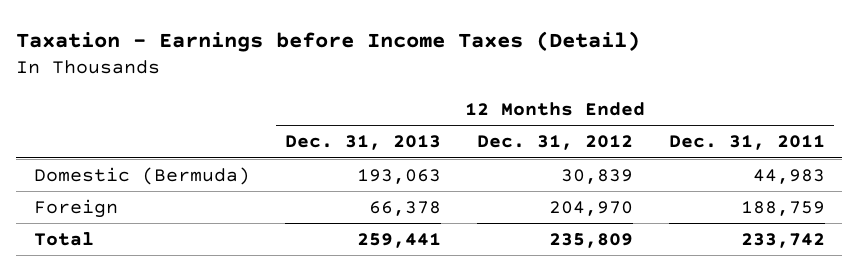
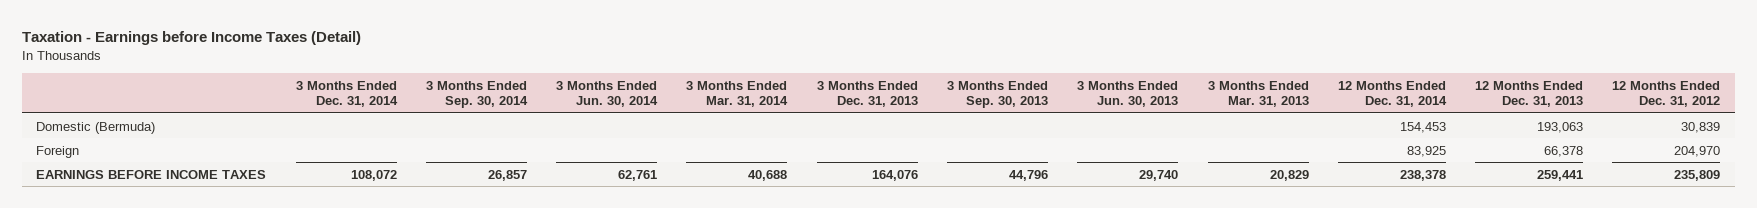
- | 12 Months Ended Dec. 31, 2013 | 12 Months Ended Dec. 31, 2012 | 12 Months Ended Dec. 31, 2011
+ | 3 Months Ended Dec. 31, 2014 | 3 Months Ended Sep. 30, 2014 | 3 Months Ended Jun. 30, 2014 | 3 Months Ended Mar. 31, 2014 | 3 Months Ended Dec. 31, 2013 | 3 Months Ended Sep. 30, 2013 | 3 Months Ended Jun. 30, 2013 | 3 Months Ended Mar. 31, 2013 | 12 Months Ended Dec. 31, 2014 | 12 Months Ended Dec. 31, 2013 | 12 Months Ended Dec. 31, 2012
- Total | 259,441 | 235,809 | 233,742
+ EARNINGS BEFORE INCOME TAXES | 108,072 | 26,857 | 62,761 | 40,688 | 164,076 | 44,796 | 29,740 | 20,829 | 238,378 | 259,441 | 235,809

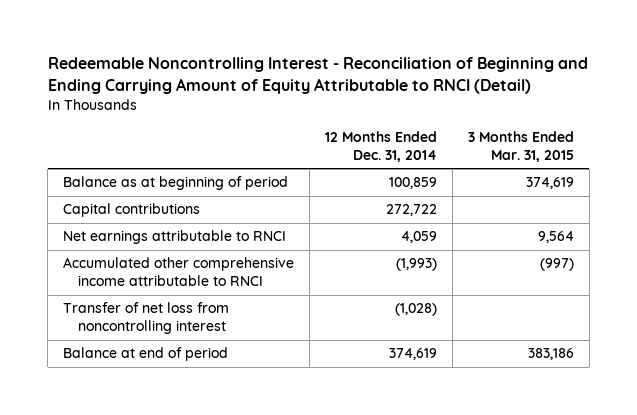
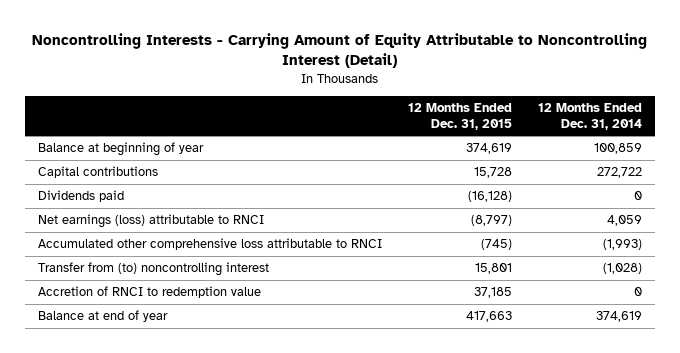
- Redeemable Noncontrolling Interest - Reconciliation of Beginning and Ending Carrying Amount of Equity Attributable to RNCI (Detail)
+ Noncontrolling Interests - Carrying Amount of Equity Attributable to Noncontrolling Interest (Detail)
- | 12 Months Ended Dec. 31, 2014 | 3 Months Ended Mar. 31, 2015
+ | 12 Months Ended Dec. 31, 2015 | 12 Months Ended Dec. 31, 2014
- Balance as at beginning of period | 100,859 | 374,619
+ Balance at beginning of year | 374,619 | 100,859
- Net earnings attributable to RNCI | 4,059 | 9,564
- Accumulated other comprehensive income attributable to RNCI | (1,993) | (997)
- Transfer of net loss from noncontrolling interest | (1,028) |
- Balance at end of period | 374,619 | 383,186
+ Dividends paid | (16,128) | 0
+ Net earnings (loss) attributable to RNCI | (8,797) | 4,059
+ Accumulated other comprehensive loss attributable to RNCI | (745) | (1,993)
+ Transfer from (to) noncontrolling interest | 15,801 | (1,028)
+ Accretion of RNCI to redemption value | 37,185 | 0
+ Balance at end of year | 417,663 | 374,619

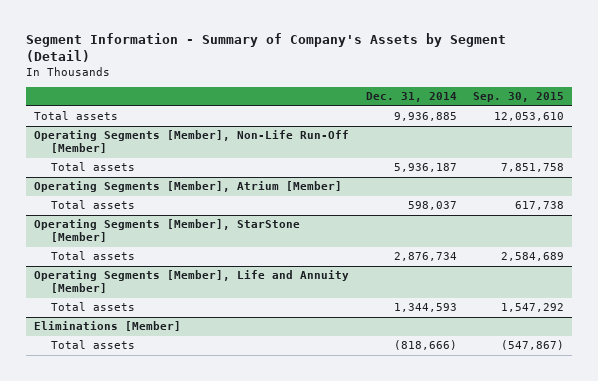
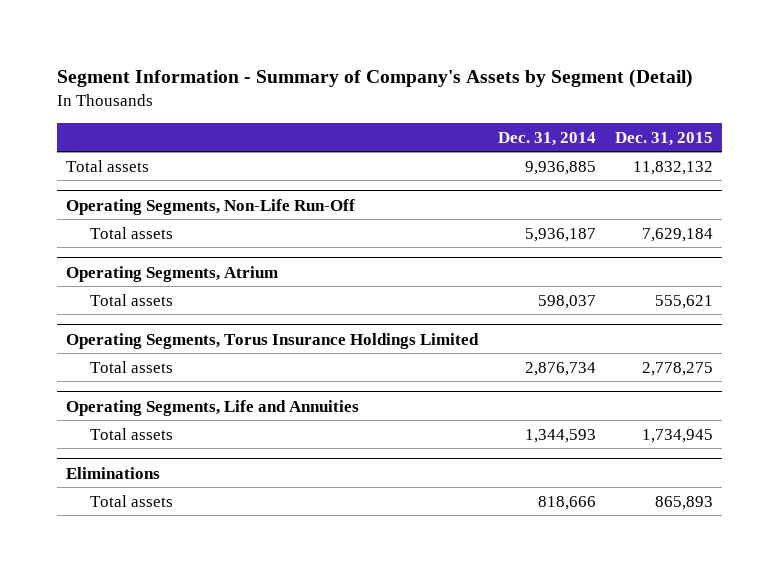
- | Dec. 31, 2014 | Sep. 30, 2015
+ | Dec. 31, 2014 | Dec. 31, 2015
- Operating Segments [Member], Non-Life Run-Off [Member]
+ Operating Segments, Non-Life Run-Off
- Operating Segments [Member], Atrium [Member]
+ Operating Segments, Atrium
- Operating Segments [Member], StarStone [Member]
+ Operating Segments, Torus Insurance Holdings Limited
- Operating Segments [Member], Life and Annuity [Member]
+ Operating Segments, Life and Annuities
- Eliminations [Member]
- Total assets | (818,666) | (547,867)
+ Eliminations
+ Total assets | 818,666 | 865,893

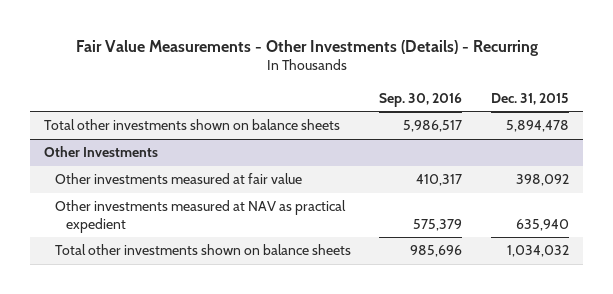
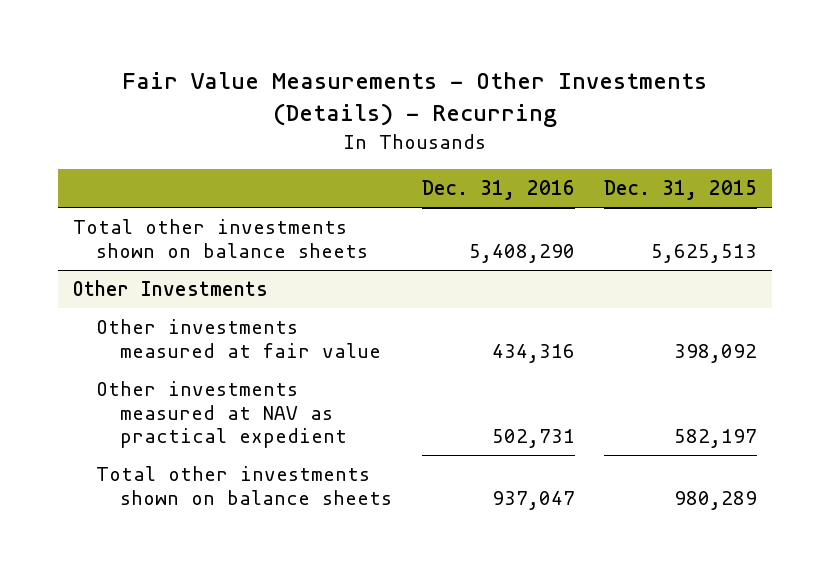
- | Sep. 30, 2016 | Dec. 31, 2015
+ | Dec. 31, 2016 | Dec. 31, 2015
- Total other investments shown on balance sheets | 5,986,517 | 5,894,478
+ Total other investments shown on balance sheets | 5,408,290 | 5,625,513
@ Other Investments
- Other investments measured at NAV as practical expedient | 575,379 | 635,940
- Total other investments shown on balance sheets | 985,696 | 1,034,032
+ Other investments measured at NAV as practical expedient | 502,731 | 582,197
+ Total other investments shown on balance sheets | 937,047 | 980,289

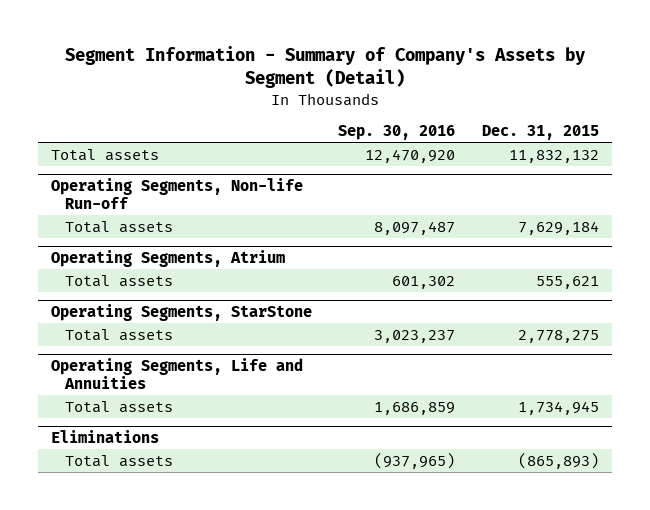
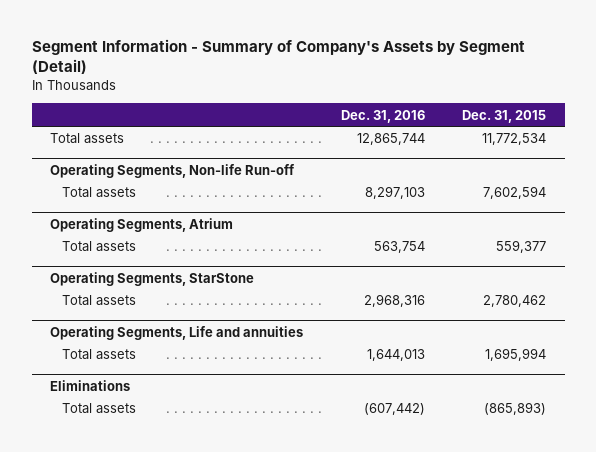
- | Sep. 30, 2016 | Dec. 31, 2015
+ | Dec. 31, 2016 | Dec. 31, 2015
- Total assets | 12,470,920 | 11,832,132
+ Total assets | 12,865,744 | 11,772,534
@ Operating Segments, Non-life Run-off
- Total assets | 8,097,487 | 7,629,184
+ Total assets | 8,297,103 | 7,602,594
@ Operating Segments, Atrium
- Total assets | 601,302 | 555,621
+ Total assets | 563,754 | 559,377
@ Operating Segments, StarStone
- Total assets | 3,023,237 | 2,778,275
- Operating Segments, Life and Annuities
- Total assets | 1,686,859 | 1,734,945
@ Operating Segments, StarStone
+ Total assets | 2,968,316 | 2,780,462
+ Operating Segments, Life and annuities
+ Total assets | 1,644,013 | 1,695,994

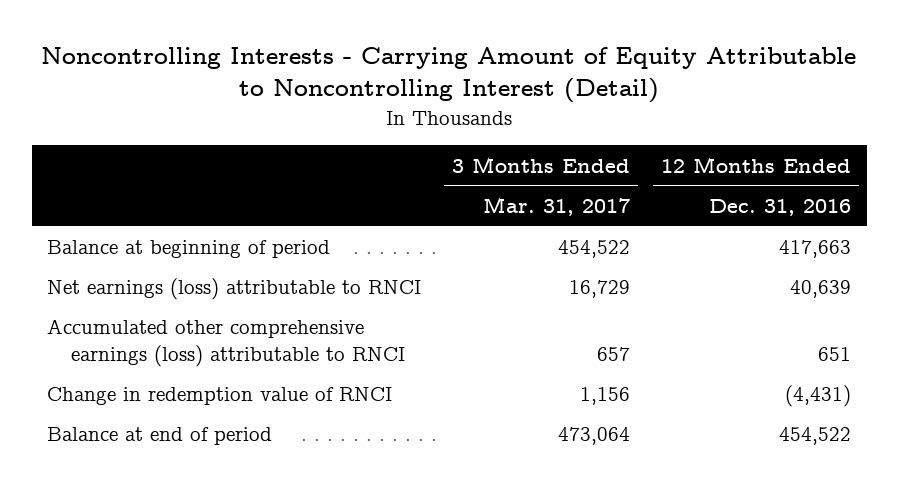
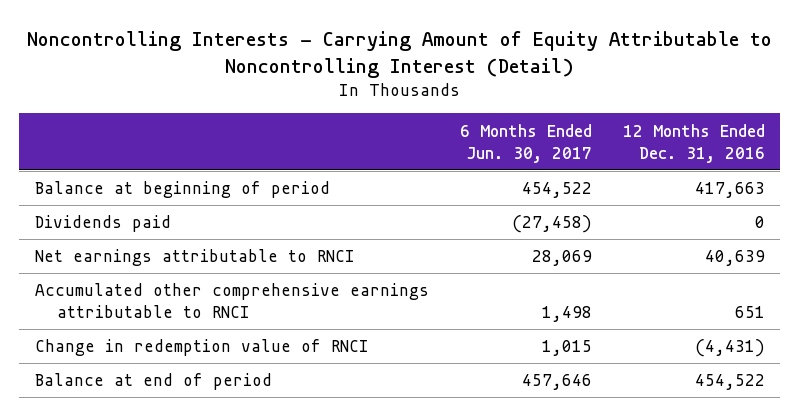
- | 3 Months Ended Mar. 31, 2017 | 12 Months Ended Dec. 31, 2016
+ | 6 Months Ended Jun. 30, 2017 | 12 Months Ended Dec. 31, 2016
- Net earnings (loss) attributable to RNCI | 16,729 | 40,639
- Accumulated other comprehensive earnings (loss) attributable to RNCI | 657 | 651
+ Dividends paid | (27,458) | 0
+ Net earnings attributable to RNCI | 28,069 | 40,639
+ Accumulated other comprehensive earnings attributable to RNCI | 1,498 | 651

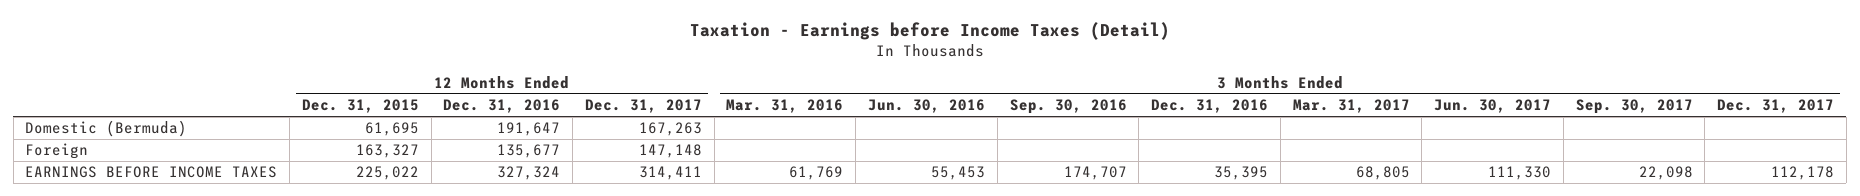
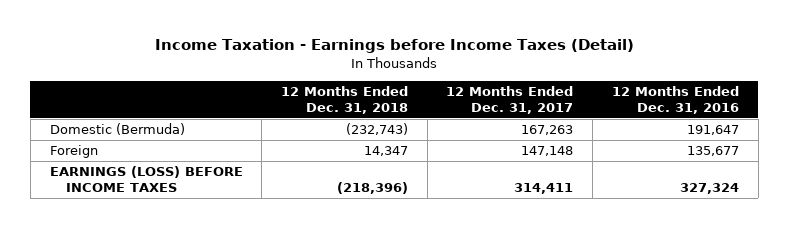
- Taxation - Earnings before Income Taxes (Detail)
+ Income Taxation - Earnings before Income Taxes (Detail)
- | 12 Months Ended Dec. 31, 2015 | 12 Months Ended Dec. 31, 2016 | 12 Months Ended Dec. 31, 2017 | 3 Months Ended Mar. 31, 2016 | 3 Months Ended Jun. 30, 2016 | 3 Months Ended Sep. 30, 2016 | 3 Months Ended Dec. 31, 2016 | 3 Months Ended Mar. 31, 2017 | 3 Months Ended Jun. 30, 2017 | 3 Months Ended Sep. 30, 2017 | 3 Months Ended Dec. 31, 2017
+ | 12 Months Ended Dec. 31, 2018 | 12 Months Ended Dec. 31, 2017 | 12 Months Ended Dec. 31, 2016
- EARNINGS BEFORE INCOME TAXES | 225,022 | 327,324 | 314,411 | 61,769 | 55,453 | 174,707 | 35,395 | 68,805 | 111,330 | 22,098 | 112,178
+ EARNINGS (LOSS) BEFORE INCOME TAXES | (218,396) | 314,411 | 327,324

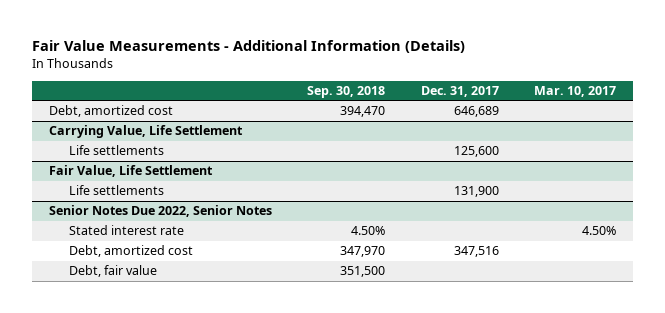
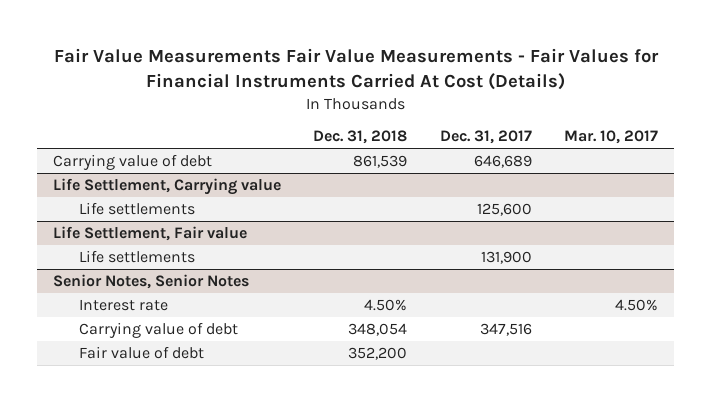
- Fair Value Measurements - Additional Information (Details)
+ Fair Value Measurements Fair Value Measurements - Fair Values for Financial Instruments Carried At Cost (Details)
- | Sep. 30, 2018 | Dec. 31, 2017 | Mar. 10, 2017
+ | Dec. 31, 2018 | Dec. 31, 2017 | Mar. 10, 2017
- Debt, amortized cost | 394,470 | 646,689 |
- Carrying Value, Life Settlement
+ Carrying value of debt | 861,539 | 646,689 |
+ Life Settlement, Carrying value
- Fair Value, Life Settlement
+ Life Settlement, Fair value
- Senior Notes Due 2022, Senior Notes
- Stated interest rate | 4.50% | | 4.50%
- Debt, amortized cost | 347,970 | 347,516 |
- Debt, fair value | 351,500 | |
+ Senior Notes, Senior Notes
+ Interest rate | 4.50% | | 4.50%
+ Carrying value of debt | 348,054 | 347,516 |
+ Fair value of debt | 352,200 | |

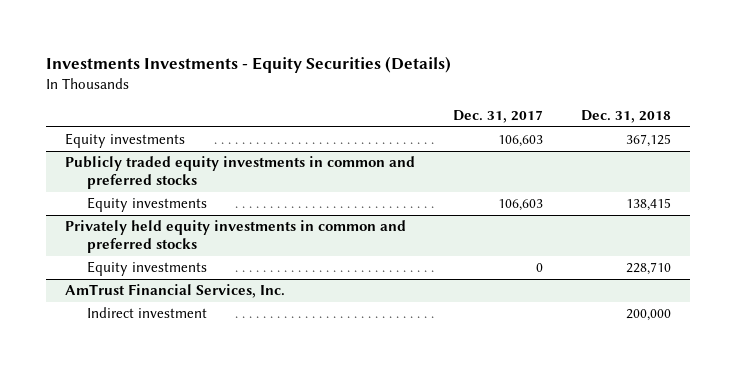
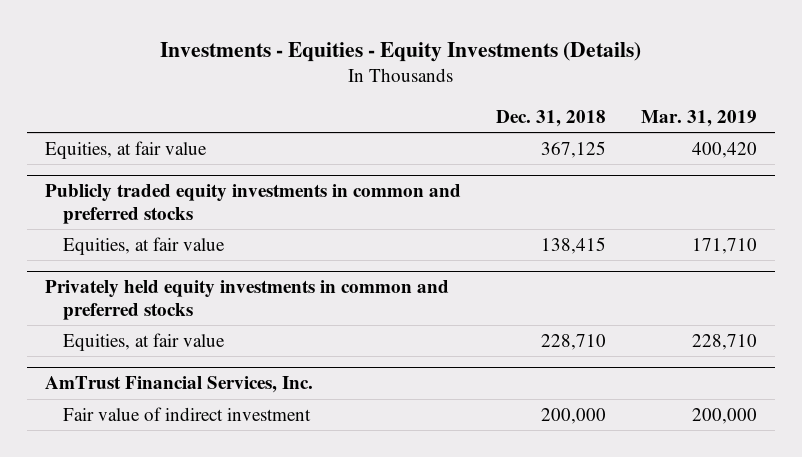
- Investments Investments - Equity Securities (Details)
+ Investments - Equities - Equity Investments (Details)
- | Dec. 31, 2017 | Dec. 31, 2018
+ | Dec. 31, 2018 | Mar. 31, 2019
- Equity investments | 106,603 | 367,125
+ Equities, at fair value | 367,125 | 400,420
@ Publicly traded equity investments in common and preferred stocks
- Equity investments | 106,603 | 138,415
+ Equities, at fair value | 138,415 | 171,710
@ Privately held equity investments in common and preferred stocks
- Equity investments | 0 | 228,710
+ Equities, at fair value | 228,710 | 228,710
@ AmTrust Financial Services, Inc.
- Indirect investment | | 200,000
+ Fair value of indirect investment | 200,000 | 200,000

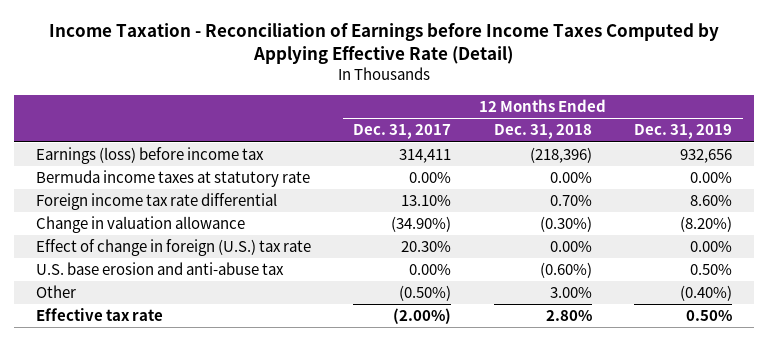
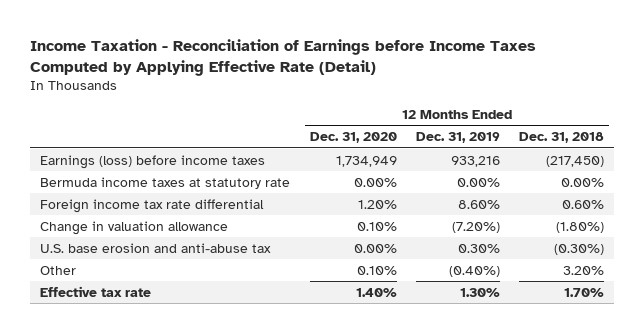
- | 12 Months Ended Dec. 31, 2017 | 12 Months Ended Dec. 31, 2018 | 12 Months Ended Dec. 31, 2019
+ | 12 Months Ended Dec. 31, 2020 | 12 Months Ended Dec. 31, 2019 | 12 Months Ended Dec. 31, 2018
- Earnings (loss) before income tax | 314,411 | (218,396) | 932,656
+ Earnings (loss) before income taxes | 1,734,949 | 933,216 | (217,450)
- Foreign income tax rate differential | 13.10% | 0.70% | 8.60%
- Change in valuation allowance | (34.90%) | (0.30%) | (8.20%)
- Effect of change in foreign (U.S.) tax rate | 20.30% | 0.00% | 0.00%
- U.S. base erosion and anti-abuse tax | 0.00% | (0.60%) | 0.50%
- Other | (0.50%) | 3.00% | (0.40%)
- Effective tax rate | (2.00%) | 2.80% | 0.50%
+ Foreign income tax rate differential | 1.20% | 8.60% | 0.60%
+ Change in valuation allowance | 0.10% | (7.20%) | (1.80%)
+ U.S. base erosion and anti-abuse tax | 0.00% | 0.30% | (0.30%)
+ Other | 0.10% | (0.40%) | 3.20%
+ Effective tax rate | 1.40% | 1.30% | 1.70%

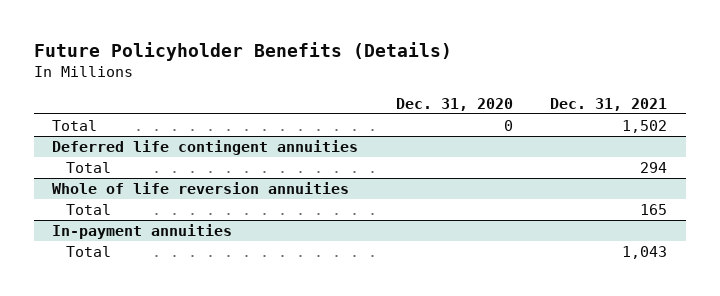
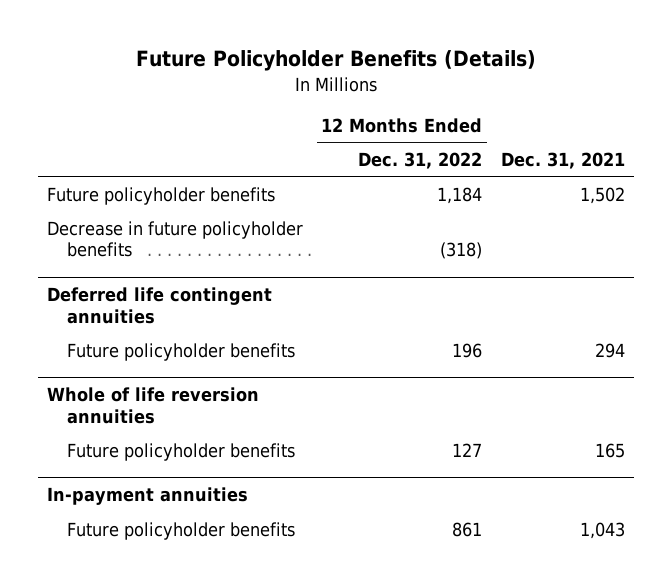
- | Dec. 31, 2020 | Dec. 31, 2021
+ | 12 Months Ended Dec. 31, 2022 | Dec. 31, 2021
- Total | 0 | 1,502
+ Future policyholder benefits | 1,184 | 1,502
+ Decrease in future policyholder benefits | (318) |
@ Deferred life contingent annuities
- Total | | 294
+ Future policyholder benefits | 196 | 294
@ Whole of life reversion annuities
- Total | | 165
+ Future policyholder benefits | 127 | 165
@ In-payment annuities
- Total | | 1,043
+ Future policyholder benefits | 861 | 1,043

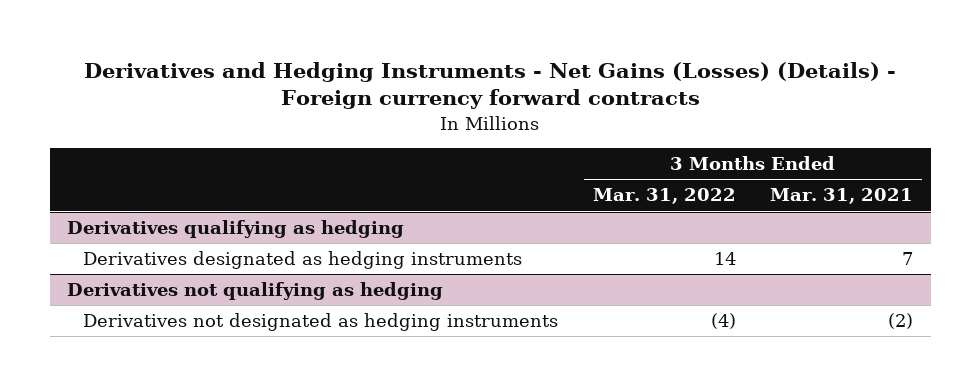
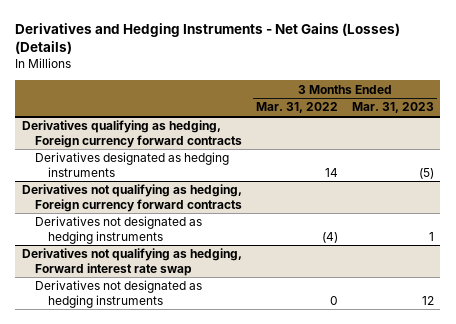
- Derivatives and Hedging Instruments - Net Gains (Losses) (Details) - Foreign currency forward contracts
+ Derivatives and Hedging Instruments - Net Gains (Losses) (Details)
- | 3 Months Ended Mar. 31, 2022 | 3 Months Ended Mar. 31, 2021
+ | 3 Months Ended Mar. 31, 2022 | 3 Months Ended Mar. 31, 2023
- Derivatives qualifying as hedging
+ Derivatives qualifying as hedging, Foreign currency forward contracts
- Derivatives not qualifying as hedging
+ Derivatives not qualifying as hedging, Foreign currency forward contracts
+ Derivatives not qualifying as hedging, Forward interest rate swap
+ Derivatives not designated as hedging instruments | 0 | 12

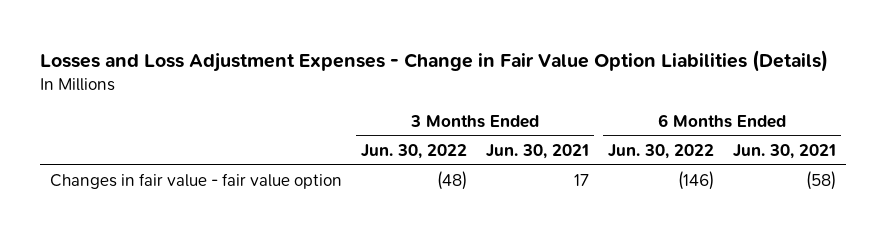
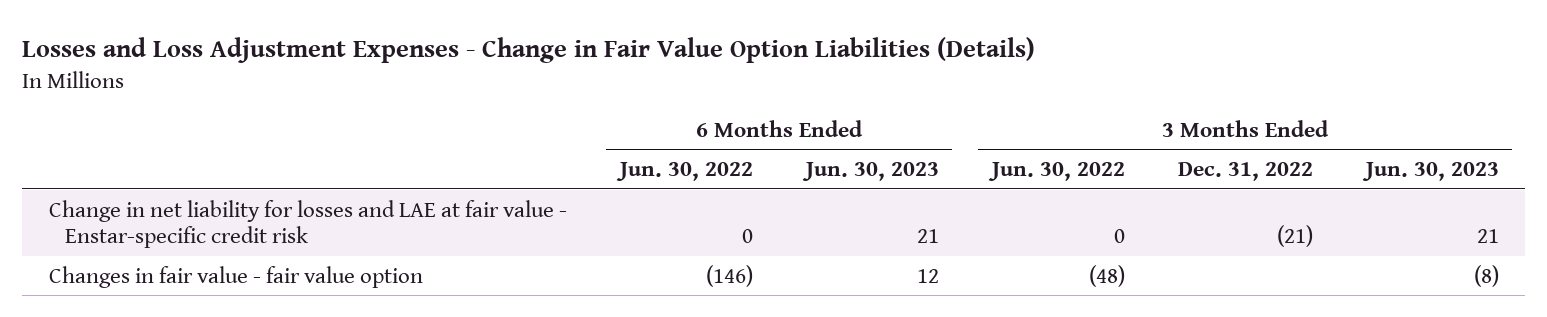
- | 3 Months Ended Jun. 30, 2022 | 3 Months Ended Jun. 30, 2021 | 6 Months Ended Jun. 30, 2022 | 6 Months Ended Jun. 30, 2021
+ | 6 Months Ended Jun. 30, 2022 | 6 Months Ended Jun. 30, 2023 | 3 Months Ended Jun. 30, 2022 | 3 Months Ended Dec. 31, 2022 | 3 Months Ended Jun. 30, 2023
+ Change in net liability for losses and LAE at fair value - Enstar-specific credit risk | 0 | 21 | 0 | (21) | 21

